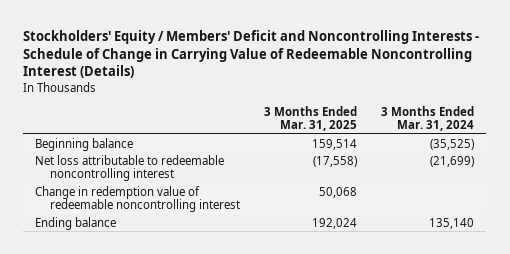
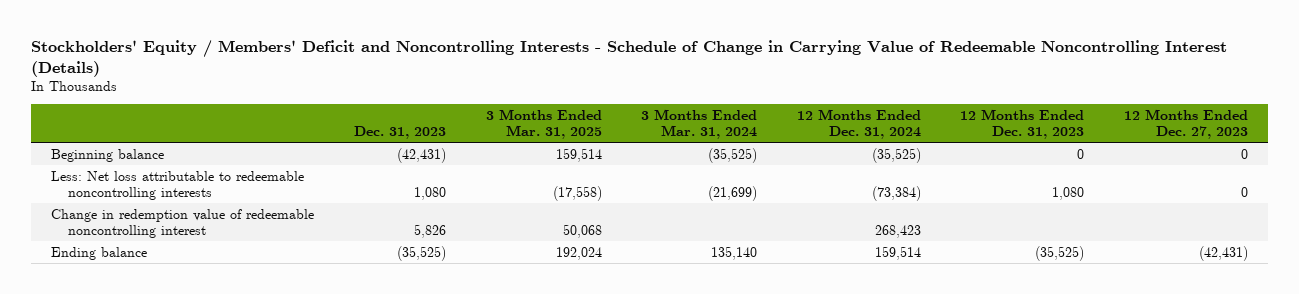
- | 3 Months Ended Mar. 31, 2025 | 3 Months Ended Mar. 31, 2024
+ | Dec. 31, 2023 | 3 Months Ended Mar. 31, 2025 | 3 Months Ended Mar. 31, 2024 | 12 Months Ended Dec. 31, 2024 | 12 Months Ended Dec. 31, 2023 | 12 Months Ended Dec. 27, 2023
- Net loss attributable to redeemable noncontrolling interest | (17,558) | (21,699)
+ Less: Net loss attributable to redeemable noncontrolling interests | 1,080 | (17,558) | (21,699) | (73,384) | 1,080 | 0

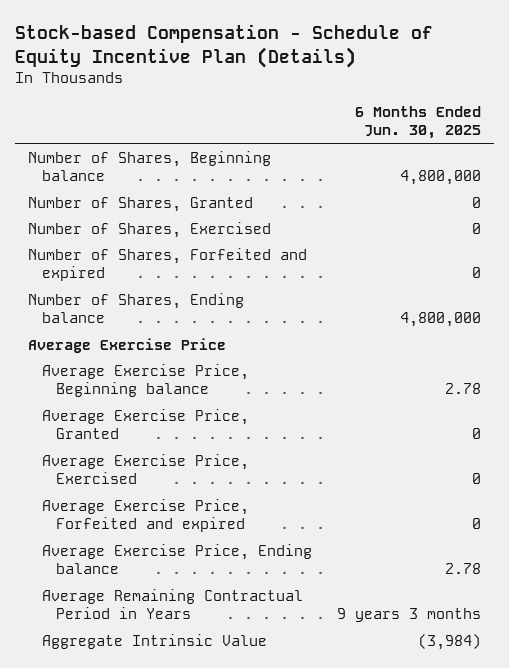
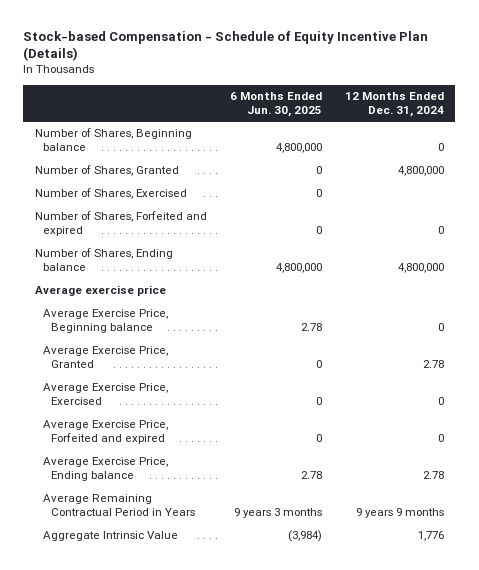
- | 6 Months Ended Jun. 30, 2025
+ | 6 Months Ended Jun. 30, 2025 | 12 Months Ended Dec. 31, 2024
- Average Exercise Price
+ Average exercise price

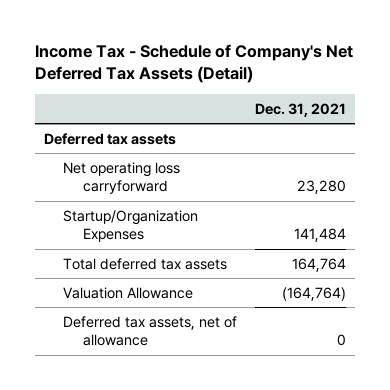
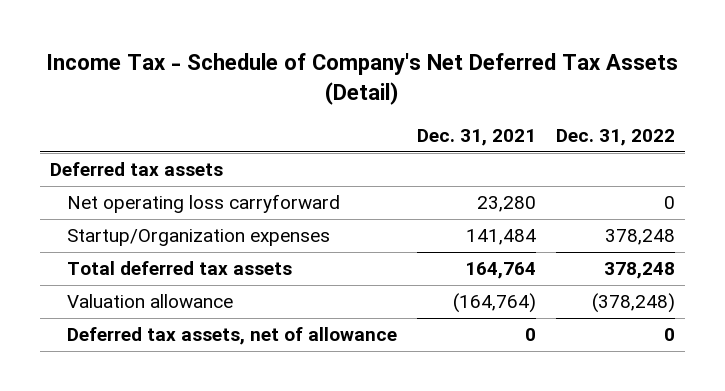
- | Dec. 31, 2021
+ | Dec. 31, 2021 | Dec. 31, 2022
- Startup/Organization Expenses | 141,484
+ Startup/Organization expenses | 141,484 | 378,248
- Valuation Allowance | (164,764)
+ Valuation allowance | (164,764) | (378,248)

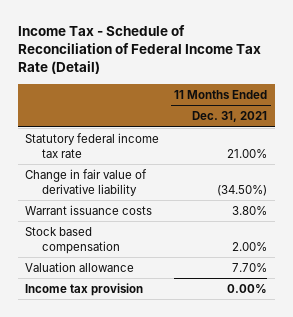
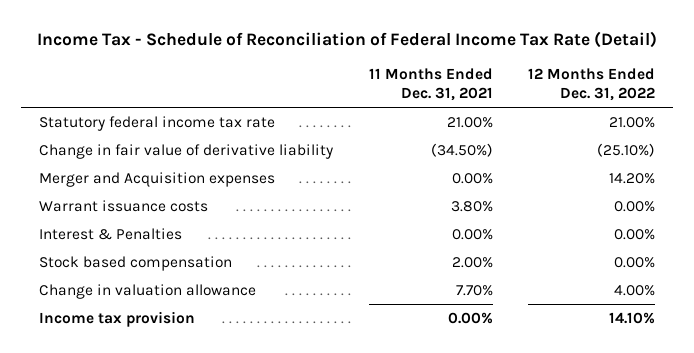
- | 11 Months Ended Dec. 31, 2021
+ | 11 Months Ended Dec. 31, 2021 | 12 Months Ended Dec. 31, 2022
+ Merger and Acquisition expenses | 0.00% | 14.20%
+ Interest & Penalties | 0.00% | 0.00%
- Valuation allowance | 7.70%
+ Change in valuation allowance | 7.70% | 4.00%

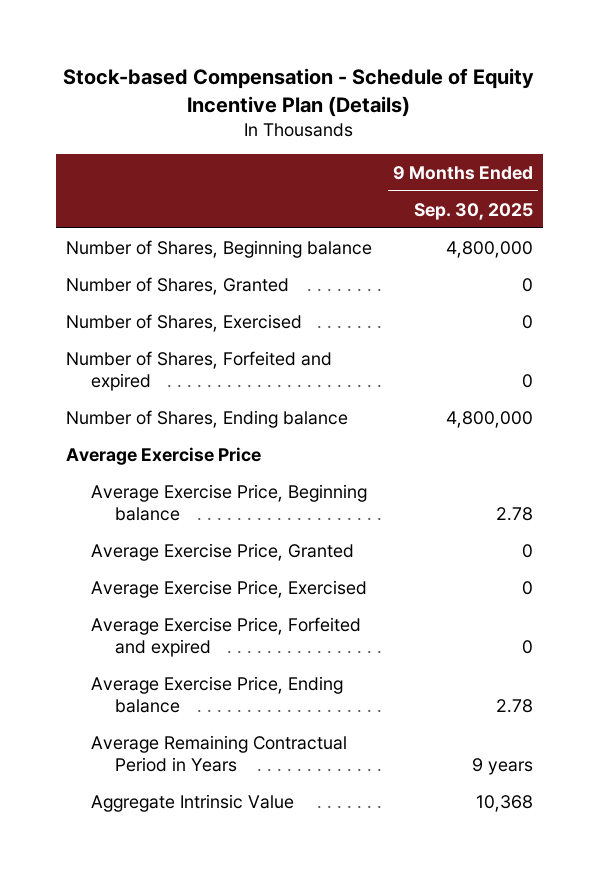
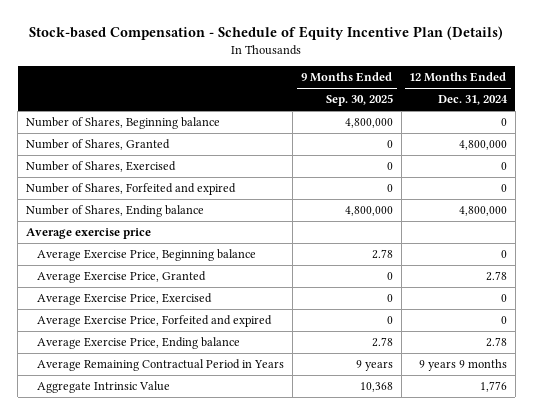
- | 9 Months Ended Sep. 30, 2025
+ | 9 Months Ended Sep. 30, 2025 | 12 Months Ended Dec. 31, 2024
- Average Exercise Price
+ Average exercise price

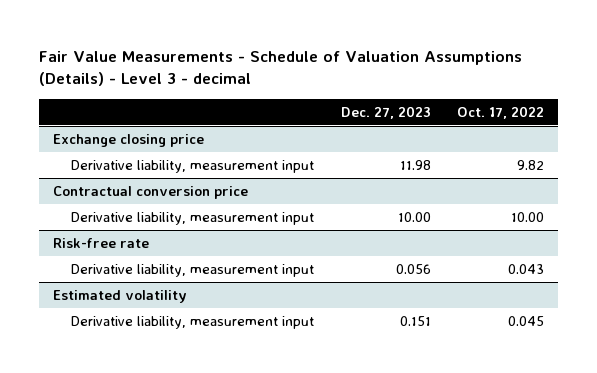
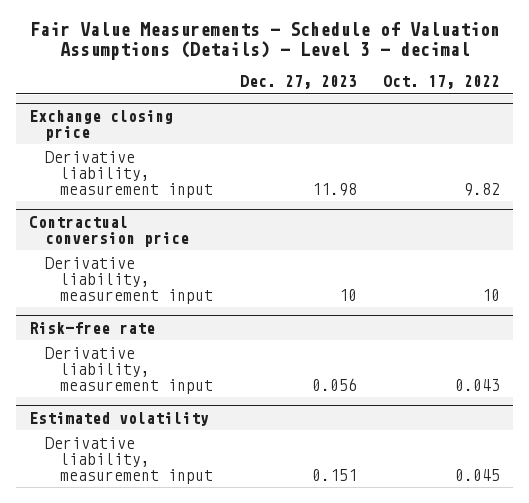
@ Contractual conversion price
- Derivative liability, measurement input | 10.00 | 10.00
+ Derivative liability, measurement input | 10 | 10

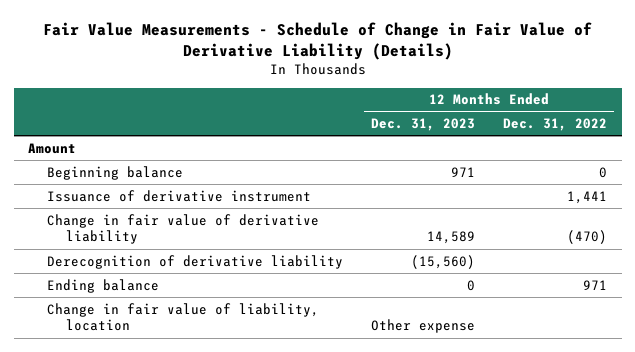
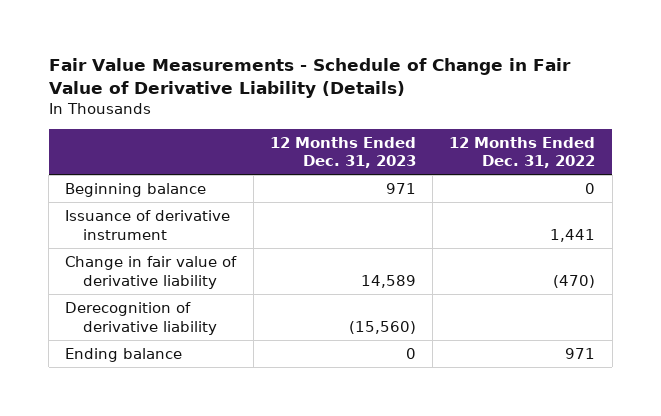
- Amount
- Change in fair value of liability, location | Other expense |

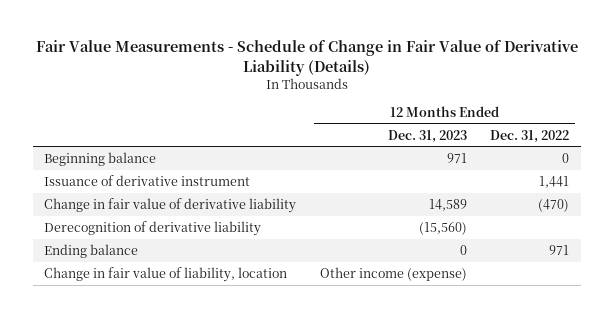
+ Change in fair value of liability, location | Other income (expense) |

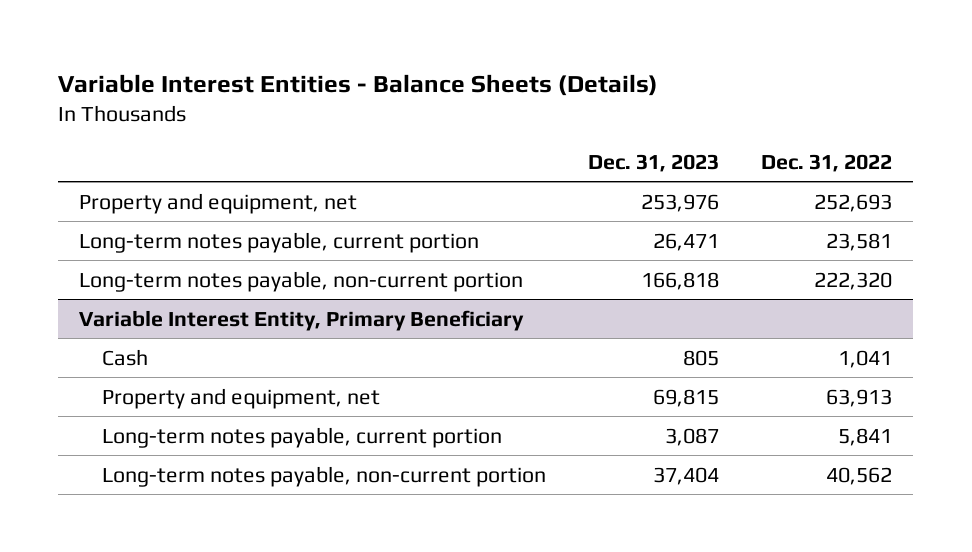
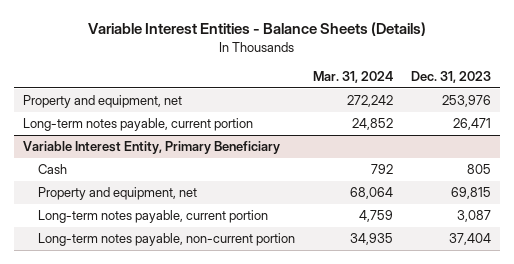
- | Dec. 31, 2023 | Dec. 31, 2022
+ | Mar. 31, 2024 | Dec. 31, 2023
- Long-term notes payable, non-current portion | 166,818 | 222,320

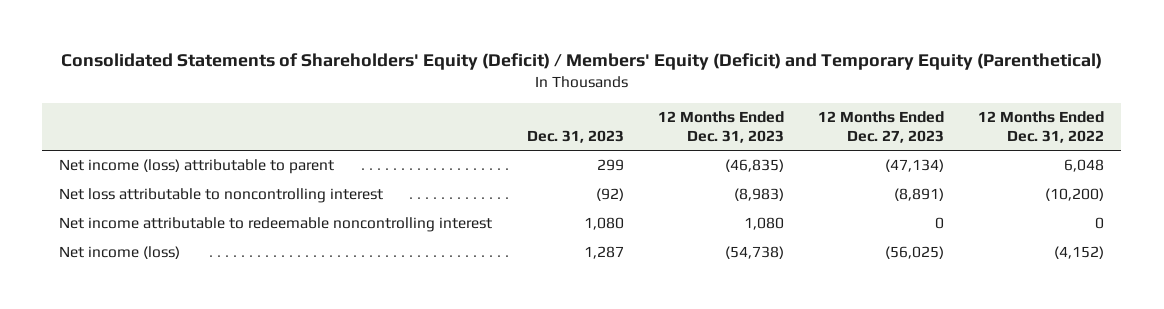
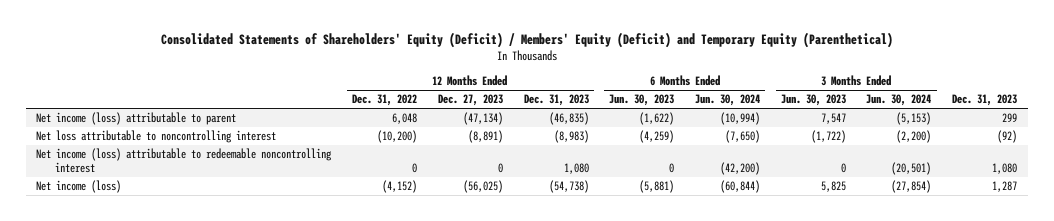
- | Dec. 31, 2023 | 12 Months Ended Dec. 31, 2023 | 12 Months Ended Dec. 27, 2023 | 12 Months Ended Dec. 31, 2022
+ | 12 Months Ended Dec. 31, 2022 | 12 Months Ended Dec. 27, 2023 | 12 Months Ended Dec. 31, 2023 | 6 Months Ended Jun. 30, 2023 | 6 Months Ended Jun. 30, 2024 | 3 Months Ended Jun. 30, 2023 | 3 Months Ended Jun. 30, 2024 | Dec. 31, 2023
- Net income attributable to redeemable noncontrolling interest | 1,080 | 1,080 | 0 | 0
+ Net income (loss) attributable to redeemable noncontrolling interest | 0 | 0 | 1,080 | 0 | (42,200) | 0 | (20,501) | 1,080

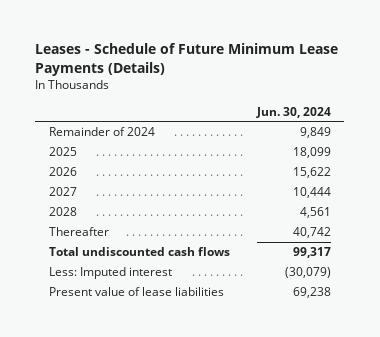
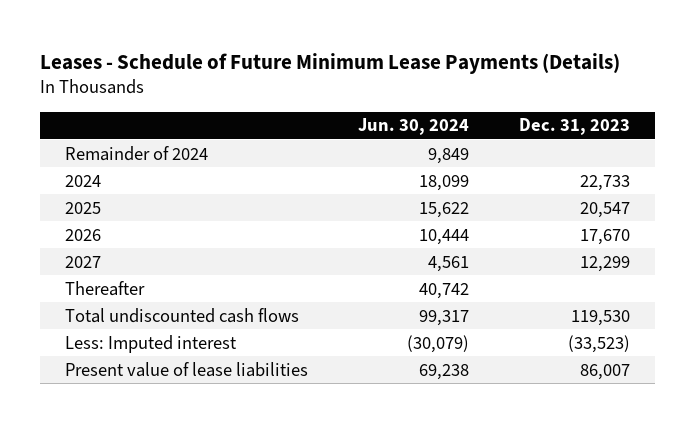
- | Jun. 30, 2024
+ | Jun. 30, 2024 | Dec. 31, 2023
- 2025 | 18,099
- 2026 | 15,622
- 2027 | 10,444
- 2028 | 4,561
+ 2024 | 18,099 | 22,733
+ 2025 | 15,622 | 20,547
+ 2026 | 10,444 | 17,670
+ 2027 | 4,561 | 12,299

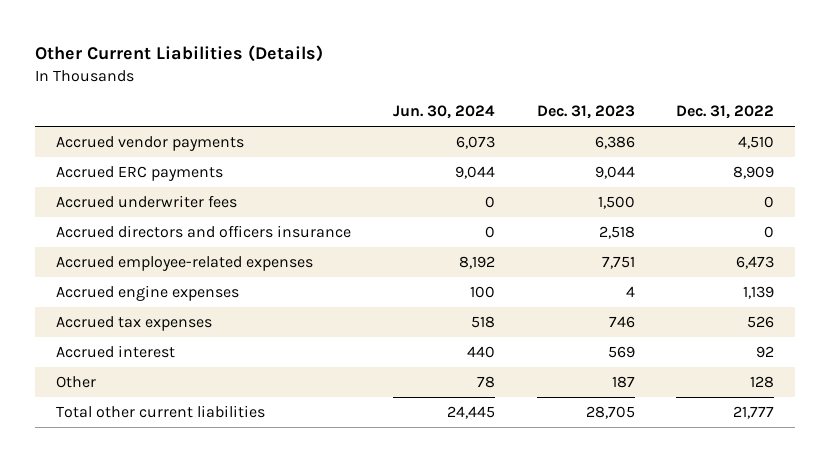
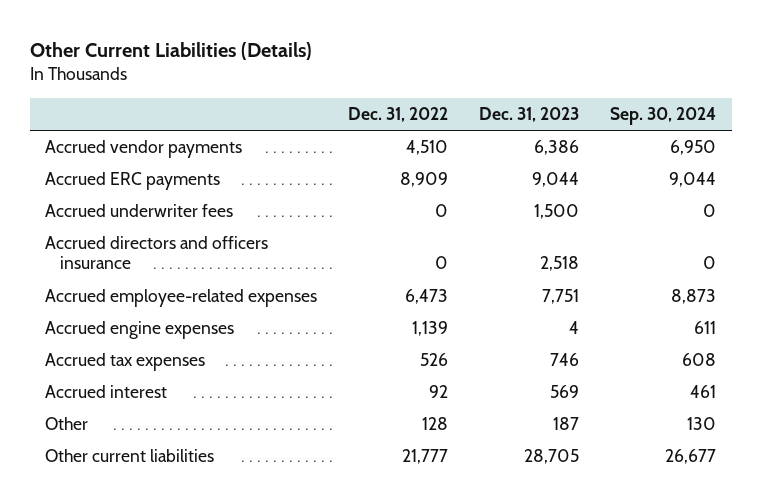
- | Jun. 30, 2024 | Dec. 31, 2023 | Dec. 31, 2022
+ | Dec. 31, 2022 | Dec. 31, 2023 | Sep. 30, 2024
- Total other current liabilities | 24,445 | 28,705 | 21,777
+ Other current liabilities | 21,777 | 28,705 | 26,677

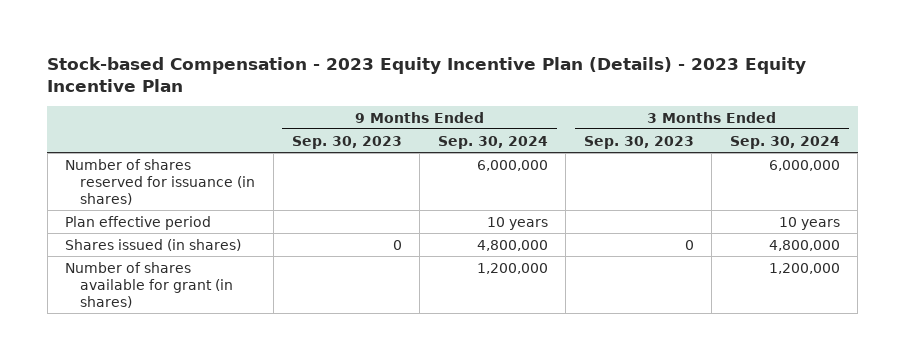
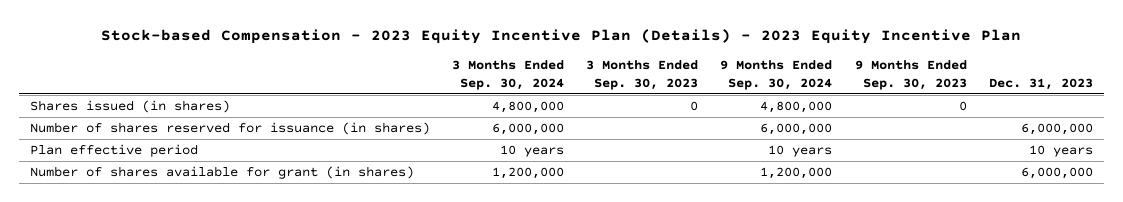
- | 9 Months Ended Sep. 30, 2023 | 9 Months Ended Sep. 30, 2024 | 3 Months Ended Sep. 30, 2023 | 3 Months Ended Sep. 30, 2024
+ | 3 Months Ended Sep. 30, 2024 | 3 Months Ended Sep. 30, 2023 | 9 Months Ended Sep. 30, 2024 | 9 Months Ended Sep. 30, 2023 | Dec. 31, 2023
moved up: Shares issued (in shares) | 4,800,000 | 0 | 4,800,000 | 0 |

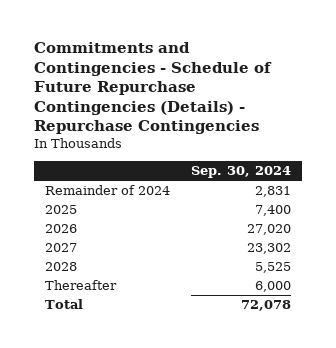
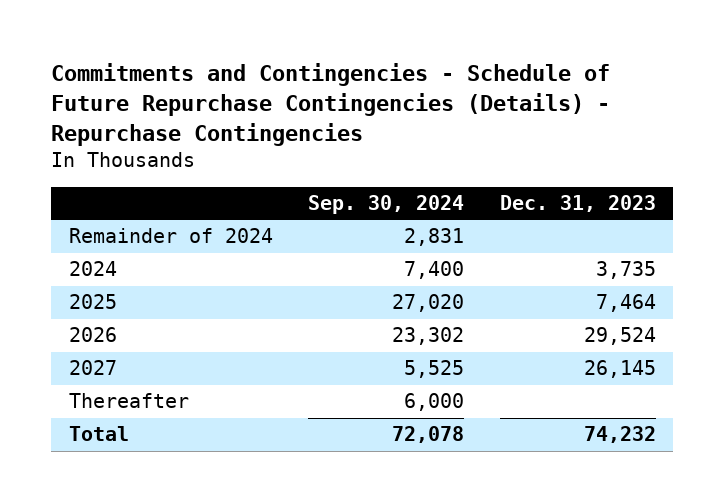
- | Sep. 30, 2024
+ | Sep. 30, 2024 | Dec. 31, 2023
- 2025 | 7,400
- 2026 | 27,020
- 2027 | 23,302
- 2028 | 5,525
+ 2024 | 7,400 | 3,735
+ 2025 | 27,020 | 7,464
+ 2026 | 23,302 | 29,524
+ 2027 | 5,525 | 26,145

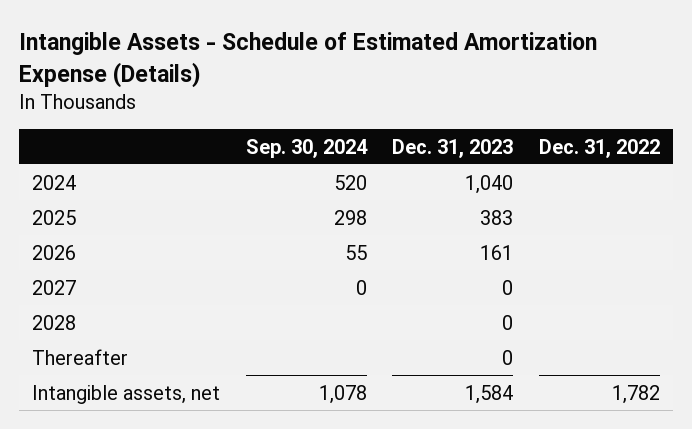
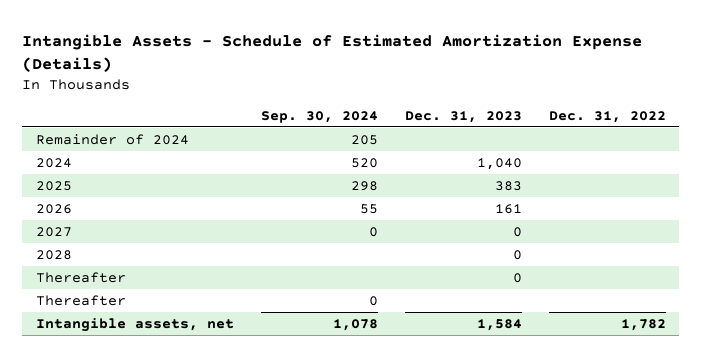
+ Remainder of 2024 | 205 | |
+ Thereafter | 0 | |

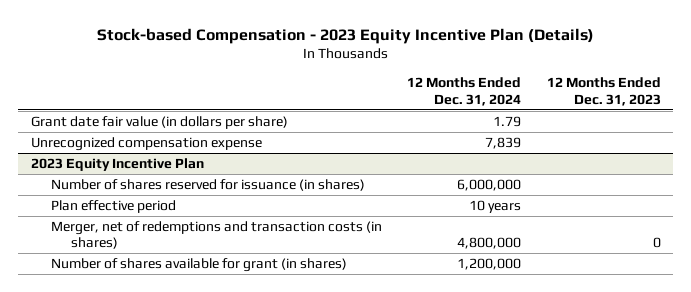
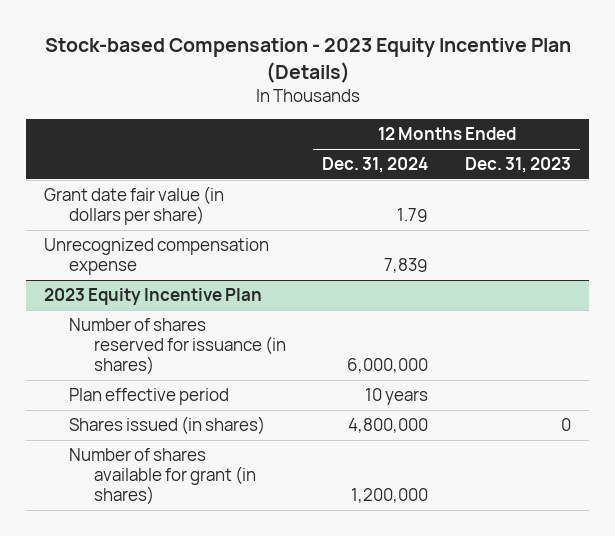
@ 2023 Equity Incentive Plan
- Merger, net of redemptions and transaction costs (in shares) | 4,800,000 | 0
+ Shares issued (in shares) | 4,800,000 | 0

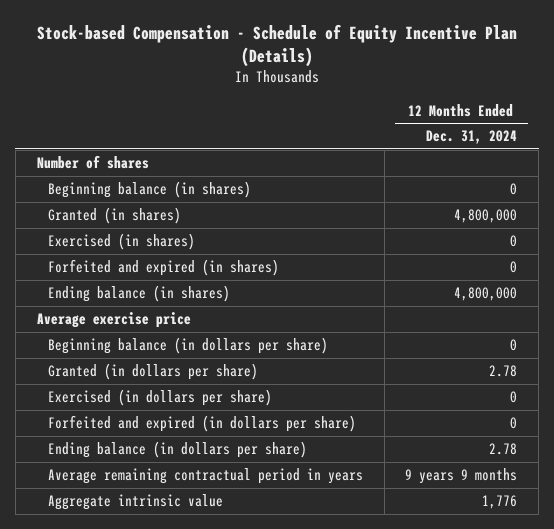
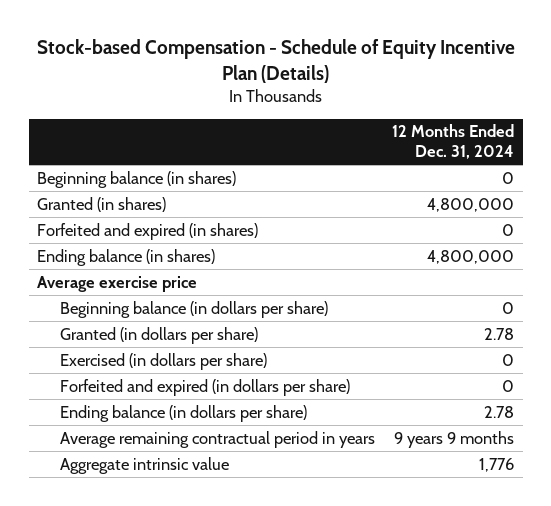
- Number of shares
- Exercised (in shares) | 0

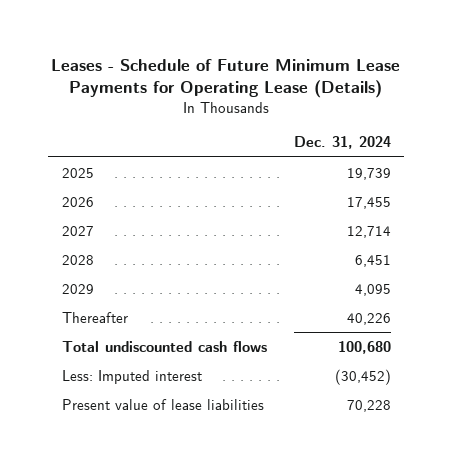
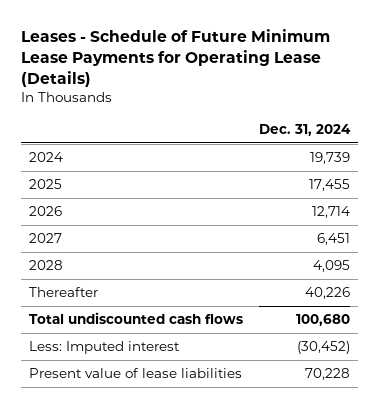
- 2025 | 19,739
- 2026 | 17,455
- 2027 | 12,714
- 2028 | 6,451
- 2029 | 4,095
+ 2024 | 19,739
+ 2025 | 17,455
+ 2026 | 12,714
+ 2027 | 6,451
+ 2028 | 4,095

